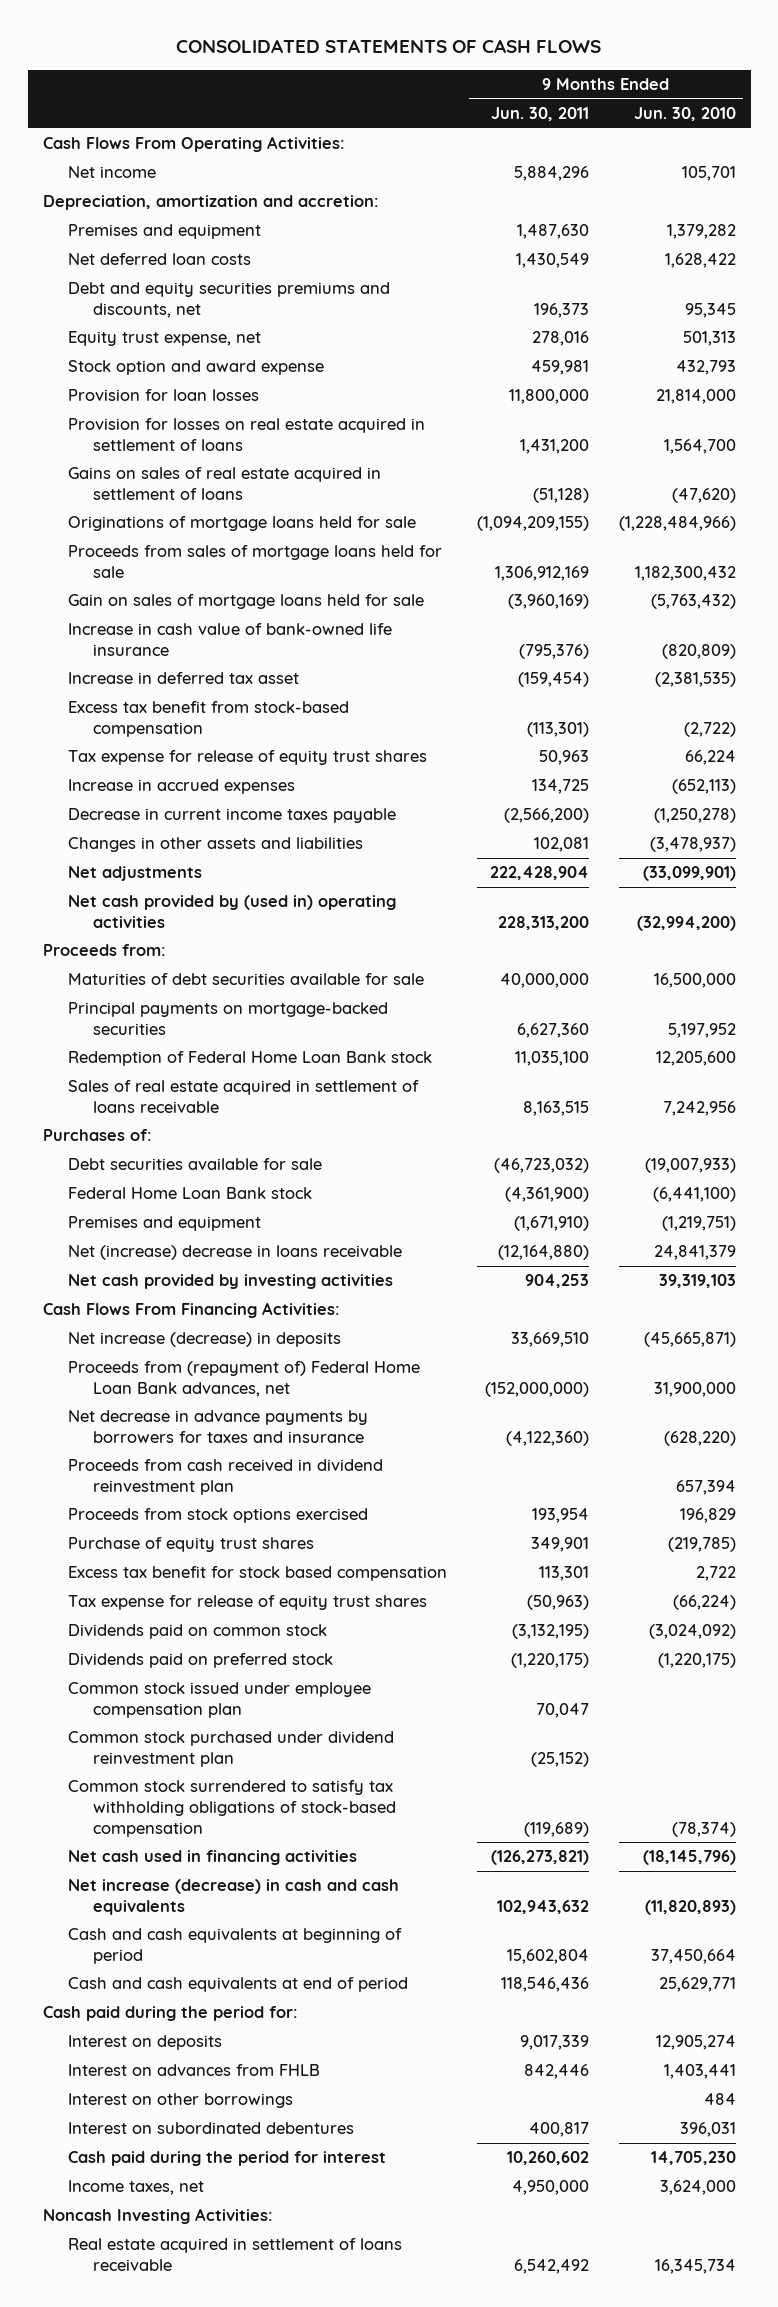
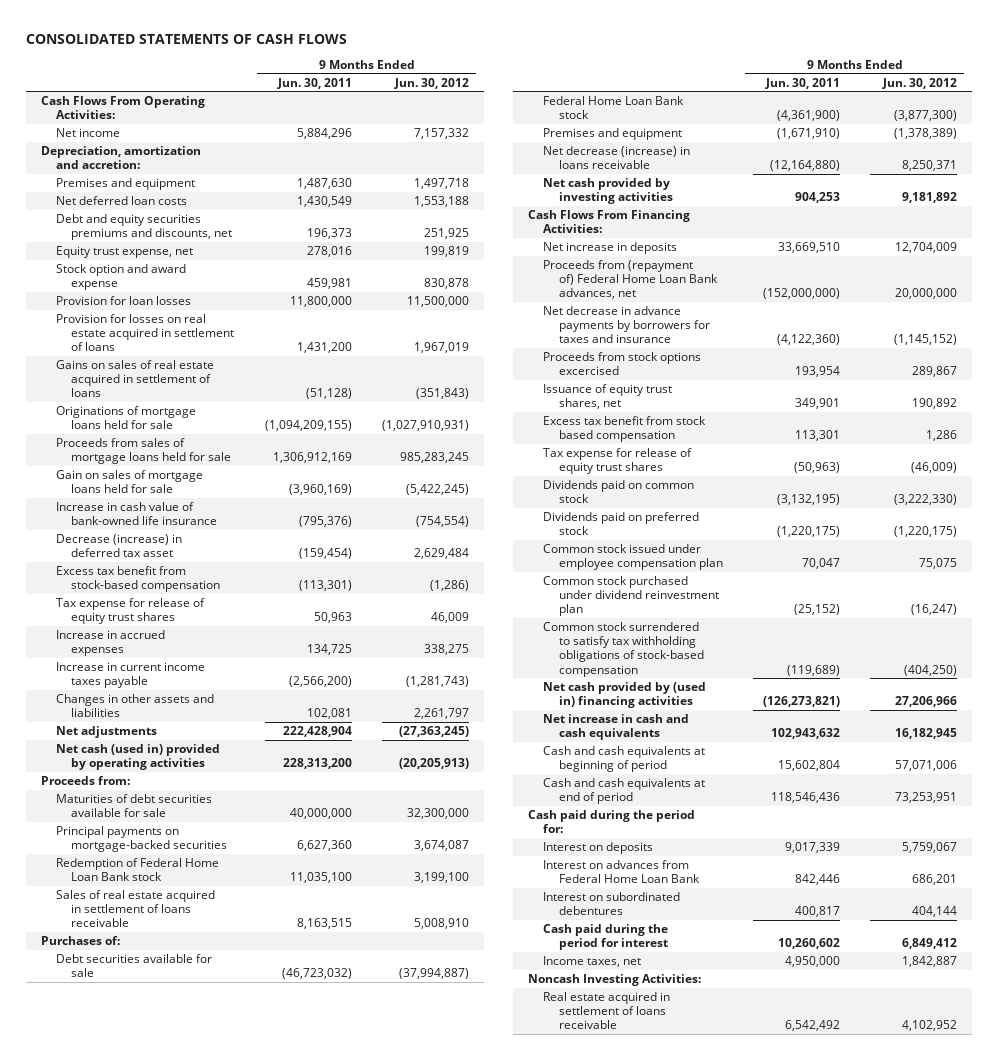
- | 9 Months Ended Jun. 30, 2011 | 9 Months Ended Jun. 30, 2010
+ | 9 Months Ended Jun. 30, 2011 | 9 Months Ended Jun. 30, 2012
- Increase in deferred tax asset | (159,454) | (2,381,535)
+ Decrease (increase) in deferred tax asset | (159,454) | 2,629,484
- Decrease in current income taxes payable | (2,566,200) | (1,250,278)
+ Increase in current income taxes payable | (2,566,200) | (1,281,743)
- Net cash provided by (used in) operating activities | 228,313,200 | (32,994,200)
+ Net cash (used in) provided by operating activities | 228,313,200 | (20,205,913)
- Net (increase) decrease in loans receivable | (12,164,880) | 24,841,379
+ Net decrease (increase) in loans receivable | (12,164,880) | 8,250,371
- Net increase (decrease) in deposits | 33,669,510 | (45,665,871)
+ Net increase in deposits | 33,669,510 | 12,704,009
- Proceeds from cash received in dividend reinvestment plan | | 657,394
- Proceeds from stock options exercised | 193,954 | 196,829
- Purchase of equity trust shares | 349,901 | (219,785)
- Excess tax benefit for stock based compensation | 113,301 | 2,722
+ Proceeds from stock options excercised | 193,954 | 289,867
+ Issuance of equity trust shares, net | 349,901 | 190,892
+ Excess tax benefit from stock based compensation | 113,301 | 1,286
- Net cash used in financing activities | (126,273,821) | (18,145,796)
- Net increase (decrease) in cash and cash equivalents | 102,943,632 | (11,820,893)
+ Net cash provided by (used in) financing activities | (126,273,821) | 27,206,966
+ Net increase in cash and cash equivalents | 102,943,632 | 16,182,945
- Interest on advances from FHLB | 842,446 | 1,403,441
- Interest on other borrowings | | 484
+ Interest on advances from Federal Home Loan Bank | 842,446 | 686,201

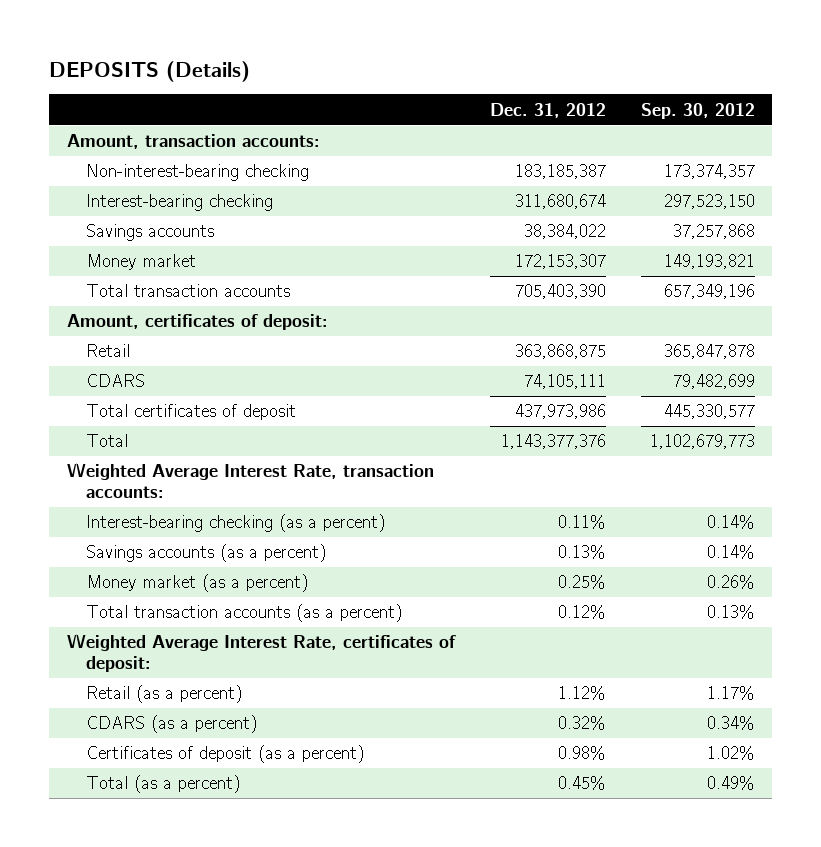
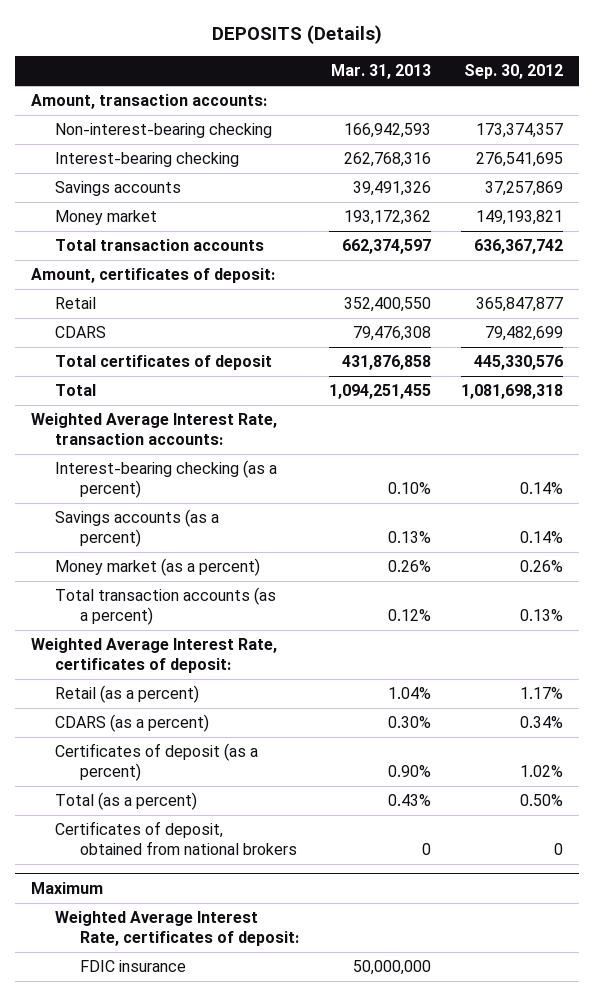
- | Dec. 31, 2012 | Sep. 30, 2012
+ | Mar. 31, 2013 | Sep. 30, 2012
- Interest-bearing checking | 311,680,674 | 297,523,150
- Savings accounts | 38,384,022 | 37,257,868
+ Interest-bearing checking | 262,768,316 | 276,541,695
+ Savings accounts | 39,491,326 | 37,257,869
- Total transaction accounts | 705,403,390 | 657,349,196
+ Total transaction accounts | 662,374,597 | 636,367,742
- Retail | 363,868,875 | 365,847,878
+ Retail | 352,400,550 | 365,847,877
- Total certificates of deposit | 437,973,986 | 445,330,577
- Total | 1,143,377,376 | 1,102,679,773
+ Total certificates of deposit | 431,876,858 | 445,330,576
+ Total | 1,094,251,455 | 1,081,698,318
- Total (as a percent) | 0.45% | 0.49%
+ Total (as a percent) | 0.43% | 0.50%
+ Certificates of deposit, obtained from national brokers | 0 | 0
+ Maximum
+ Weighted Average Interest Rate, certificates of deposit:
+ FDIC insurance | 50,000,000 |

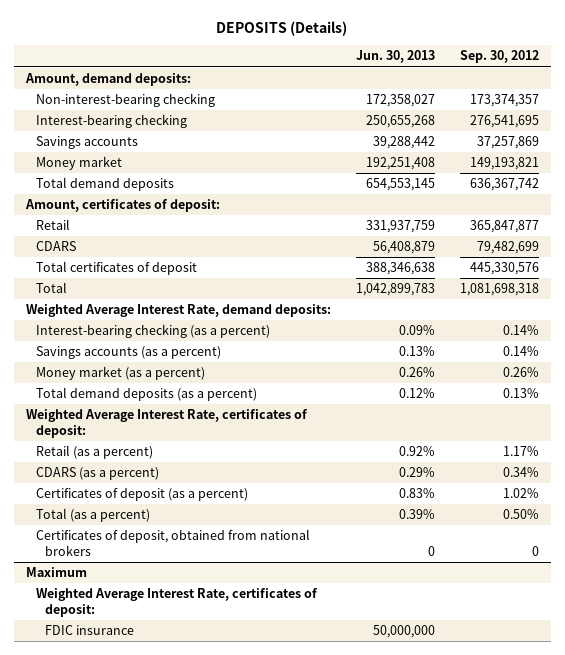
- | Mar. 31, 2013 | Sep. 30, 2012
+ | Jun. 30, 2013 | Sep. 30, 2012
- Amount, transaction accounts:
+ Amount, demand deposits:
- Total transaction accounts | 662,374,597 | 636,367,742
+ Total demand deposits | 654,553,145 | 636,367,742
- Weighted Average Interest Rate, transaction accounts:
+ Weighted Average Interest Rate, demand deposits:
- Total transaction accounts (as a percent) | 0.12% | 0.13%
+ Total demand deposits (as a percent) | 0.12% | 0.13%

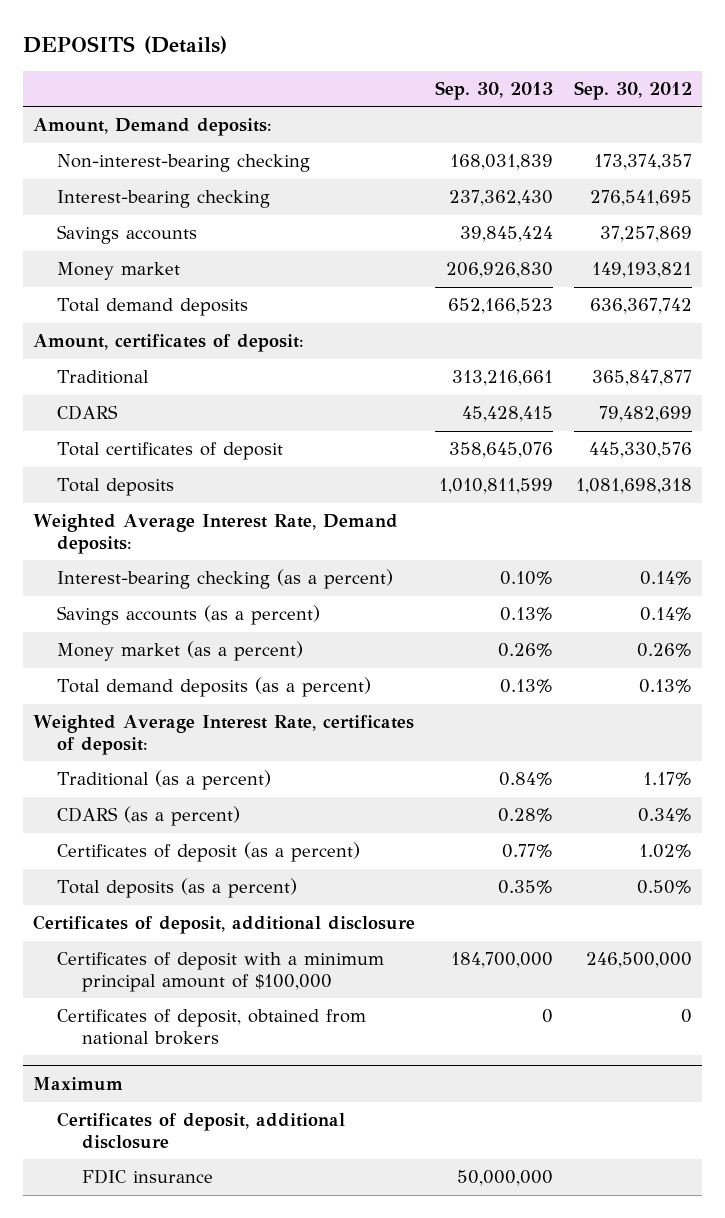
- | Jun. 30, 2013 | Sep. 30, 2012
+ | Sep. 30, 2013 | Sep. 30, 2012
- Amount, demand deposits:
+ Amount, Demand deposits:
- Retail | 331,937,759 | 365,847,877
+ Traditional | 313,216,661 | 365,847,877
- Total | 1,042,899,783 | 1,081,698,318
- Weighted Average Interest Rate, demand deposits:
+ Total deposits | 1,010,811,599 | 1,081,698,318
+ Weighted Average Interest Rate, Demand deposits:
- Retail (as a percent) | 0.92% | 1.17%
+ Traditional (as a percent) | 0.84% | 1.17%
- Total (as a percent) | 0.39% | 0.50%
+ Total deposits (as a percent) | 0.35% | 0.50%
+ Certificates of deposit, additional disclosure
+ Certificates of deposit with a minimum principal amount of $100,000 | 184,700,000 | 246,500,000
@ Maximum
- Weighted Average Interest Rate, certificates of deposit:
+ Certificates of deposit, additional disclosure

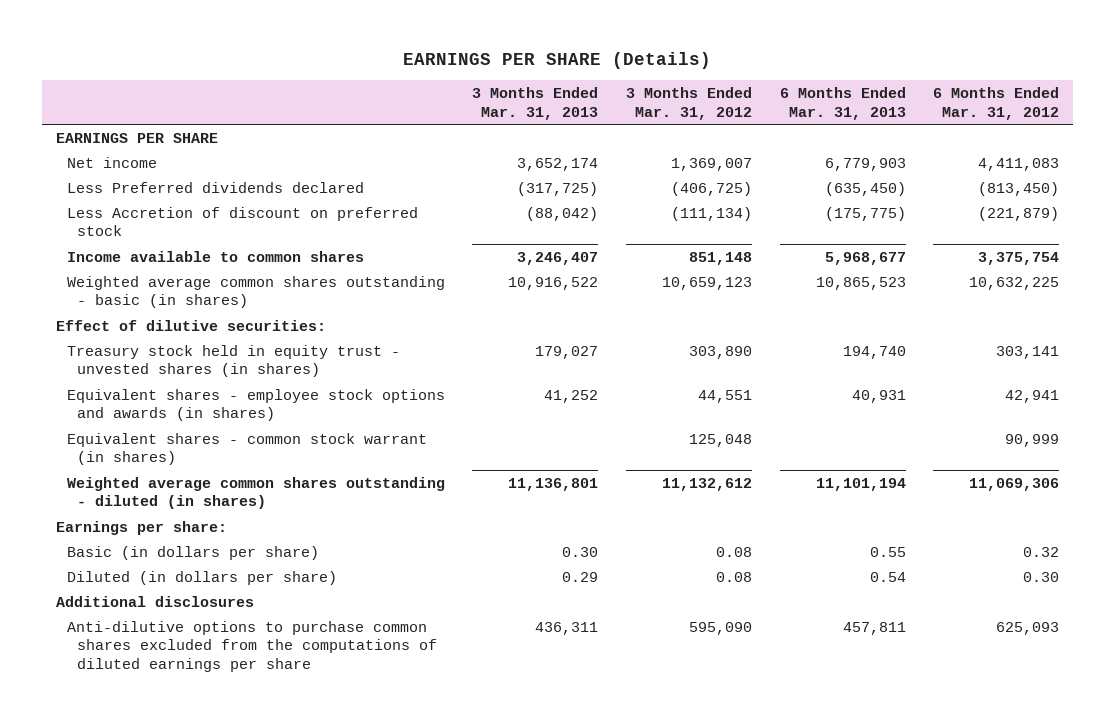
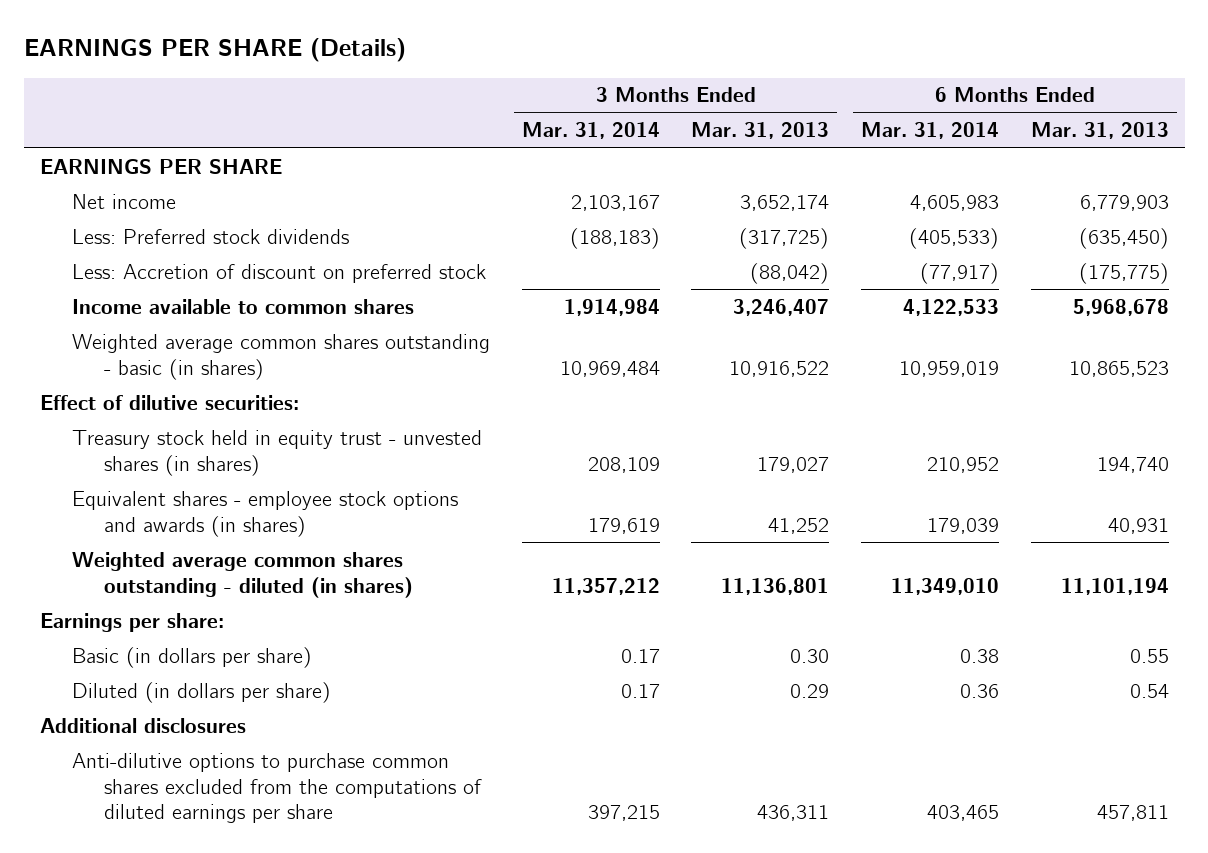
- | 3 Months Ended Mar. 31, 2013 | 3 Months Ended Mar. 31, 2012 | 6 Months Ended Mar. 31, 2013 | 6 Months Ended Mar. 31, 2012
+ | 3 Months Ended Mar. 31, 2014 | 3 Months Ended Mar. 31, 2013 | 6 Months Ended Mar. 31, 2014 | 6 Months Ended Mar. 31, 2013
- Less Preferred dividends declared | (317,725) | (406,725) | (635,450) | (813,450)
- Less Accretion of discount on preferred stock | (88,042) | (111,134) | (175,775) | (221,879)
- Income available to common shares | 3,246,407 | 851,148 | 5,968,677 | 3,375,754
+ Less: Preferred stock dividends | (188,183) | (317,725) | (405,533) | (635,450)
+ Less: Accretion of discount on preferred stock | | (88,042) | (77,917) | (175,775)
+ Income available to common shares | 1,914,984 | 3,246,407 | 4,122,533 | 5,968,678
- Equivalent shares - common stock warrant (in shares) | | 125,048 | | 90,999

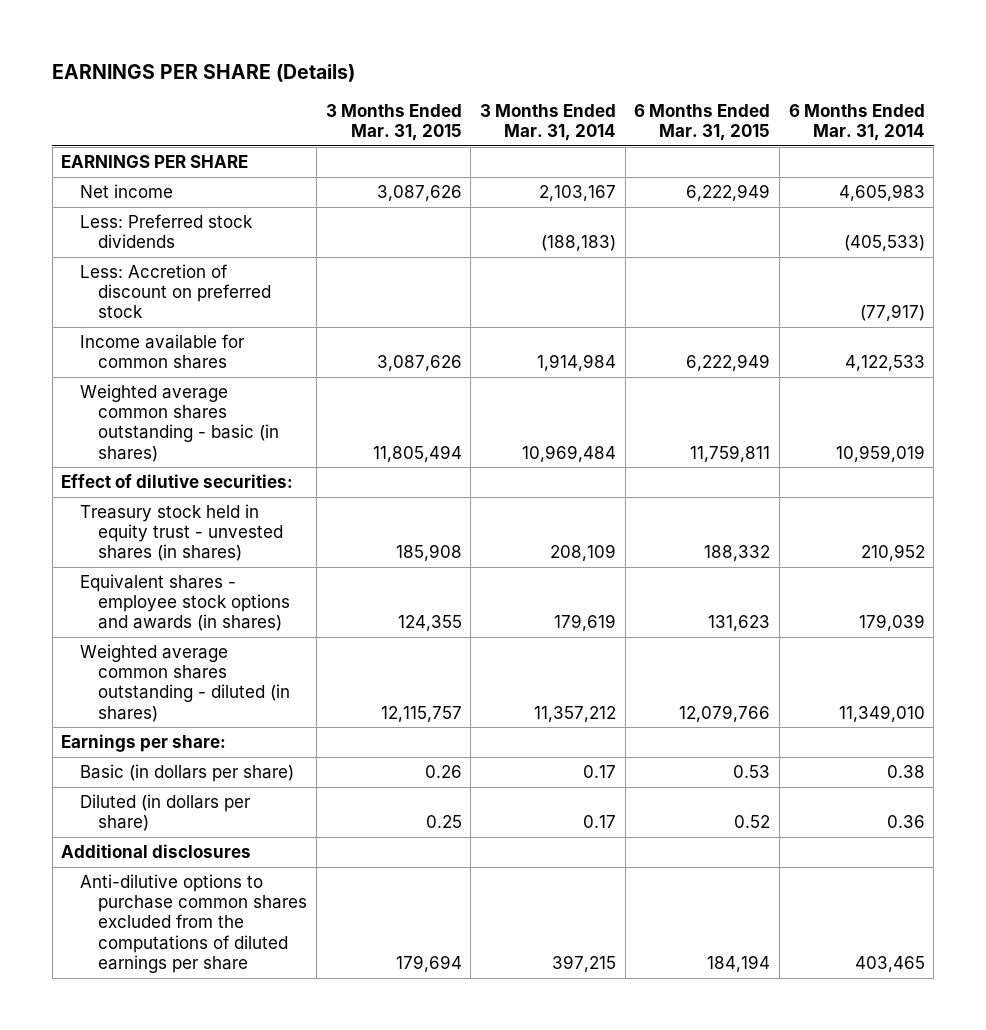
- | 3 Months Ended Mar. 31, 2014 | 3 Months Ended Mar. 31, 2013 | 6 Months Ended Mar. 31, 2014 | 6 Months Ended Mar. 31, 2013
+ | 3 Months Ended Mar. 31, 2015 | 3 Months Ended Mar. 31, 2014 | 6 Months Ended Mar. 31, 2015 | 6 Months Ended Mar. 31, 2014
- Income available to common shares | 1,914,984 | 3,246,407 | 4,122,533 | 5,968,678
+ Income available for common shares | 3,087,626 | 1,914,984 | 6,222,949 | 4,122,533

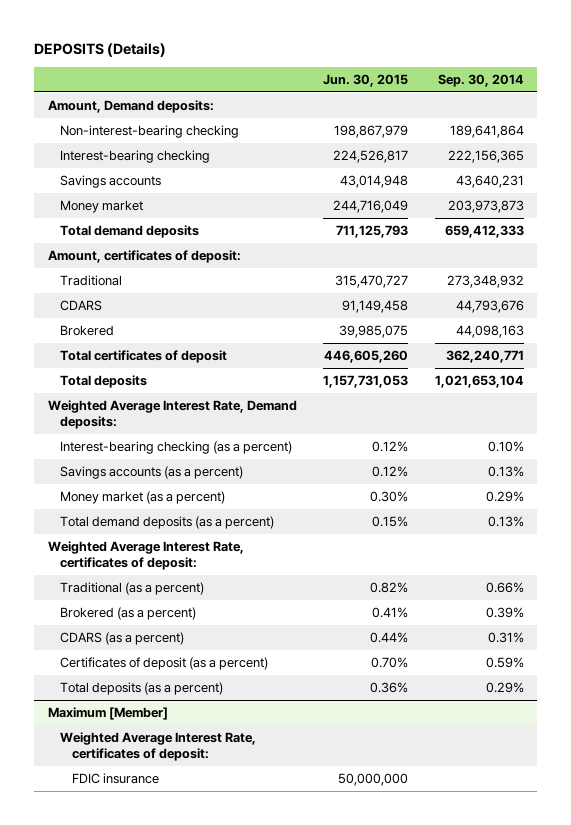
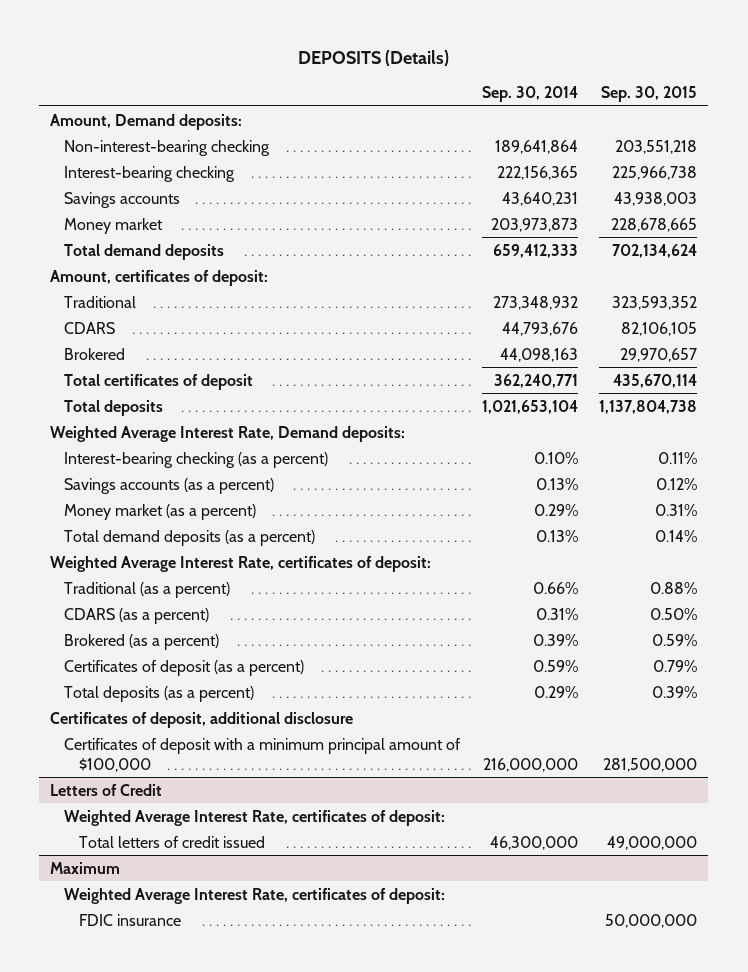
- | Jun. 30, 2015 | Sep. 30, 2014
+ | Sep. 30, 2014 | Sep. 30, 2015
moved down: Brokered (as a percent) | 0.39% | 0.59%
- Maximum [Member]
+ Certificates of deposit, additional disclosure
+ Certificates of deposit with a minimum principal amount of $100,000 | 216,000,000 | 281,500,000
+ Letters of Credit
+ Total letters of credit issued | 46,300,000 | 49,000,000
+ Maximum
+ Weighted Average Interest Rate, certificates of deposit:

